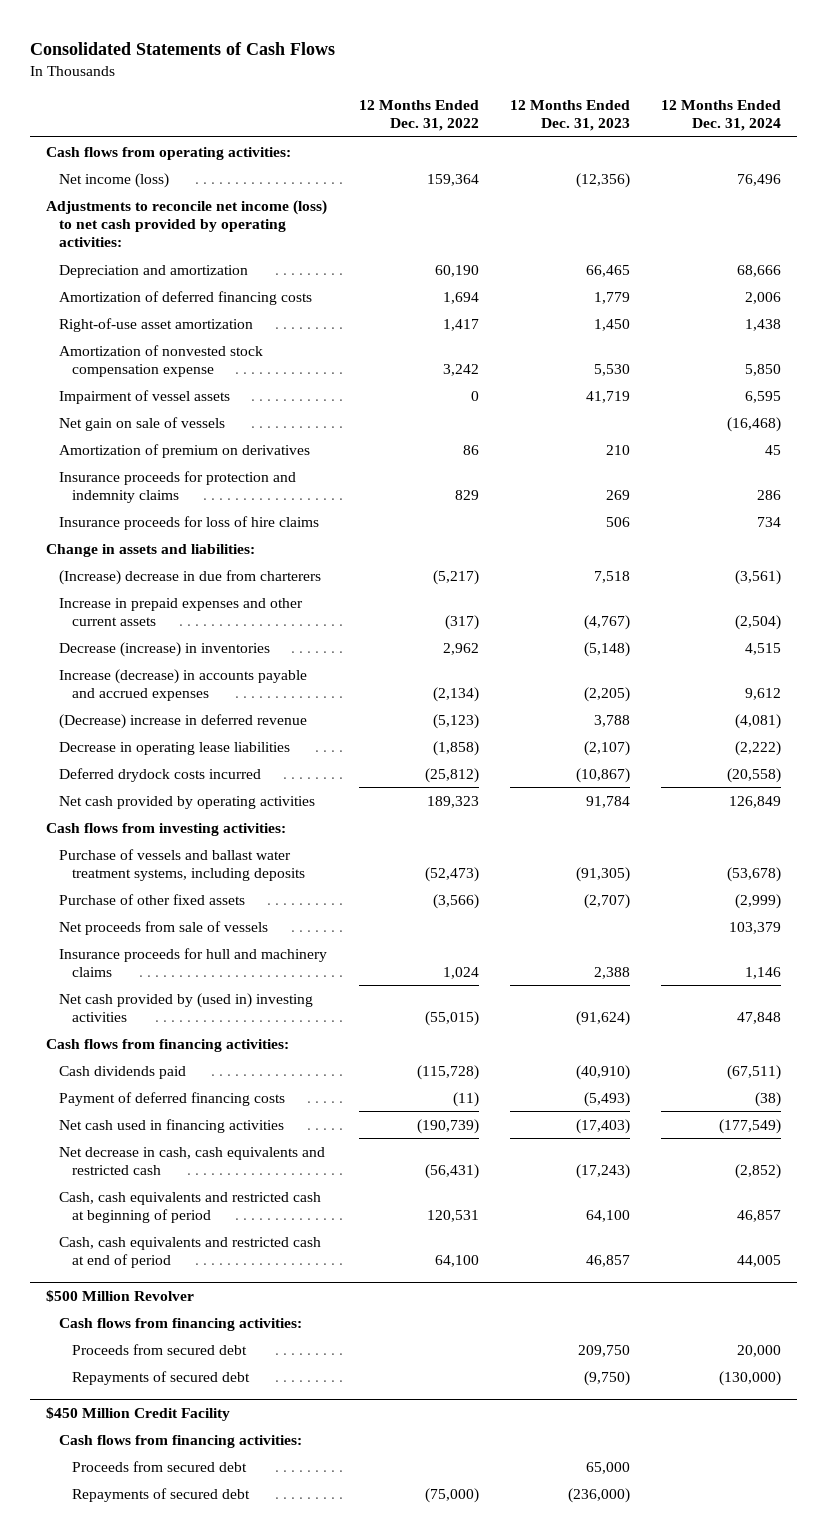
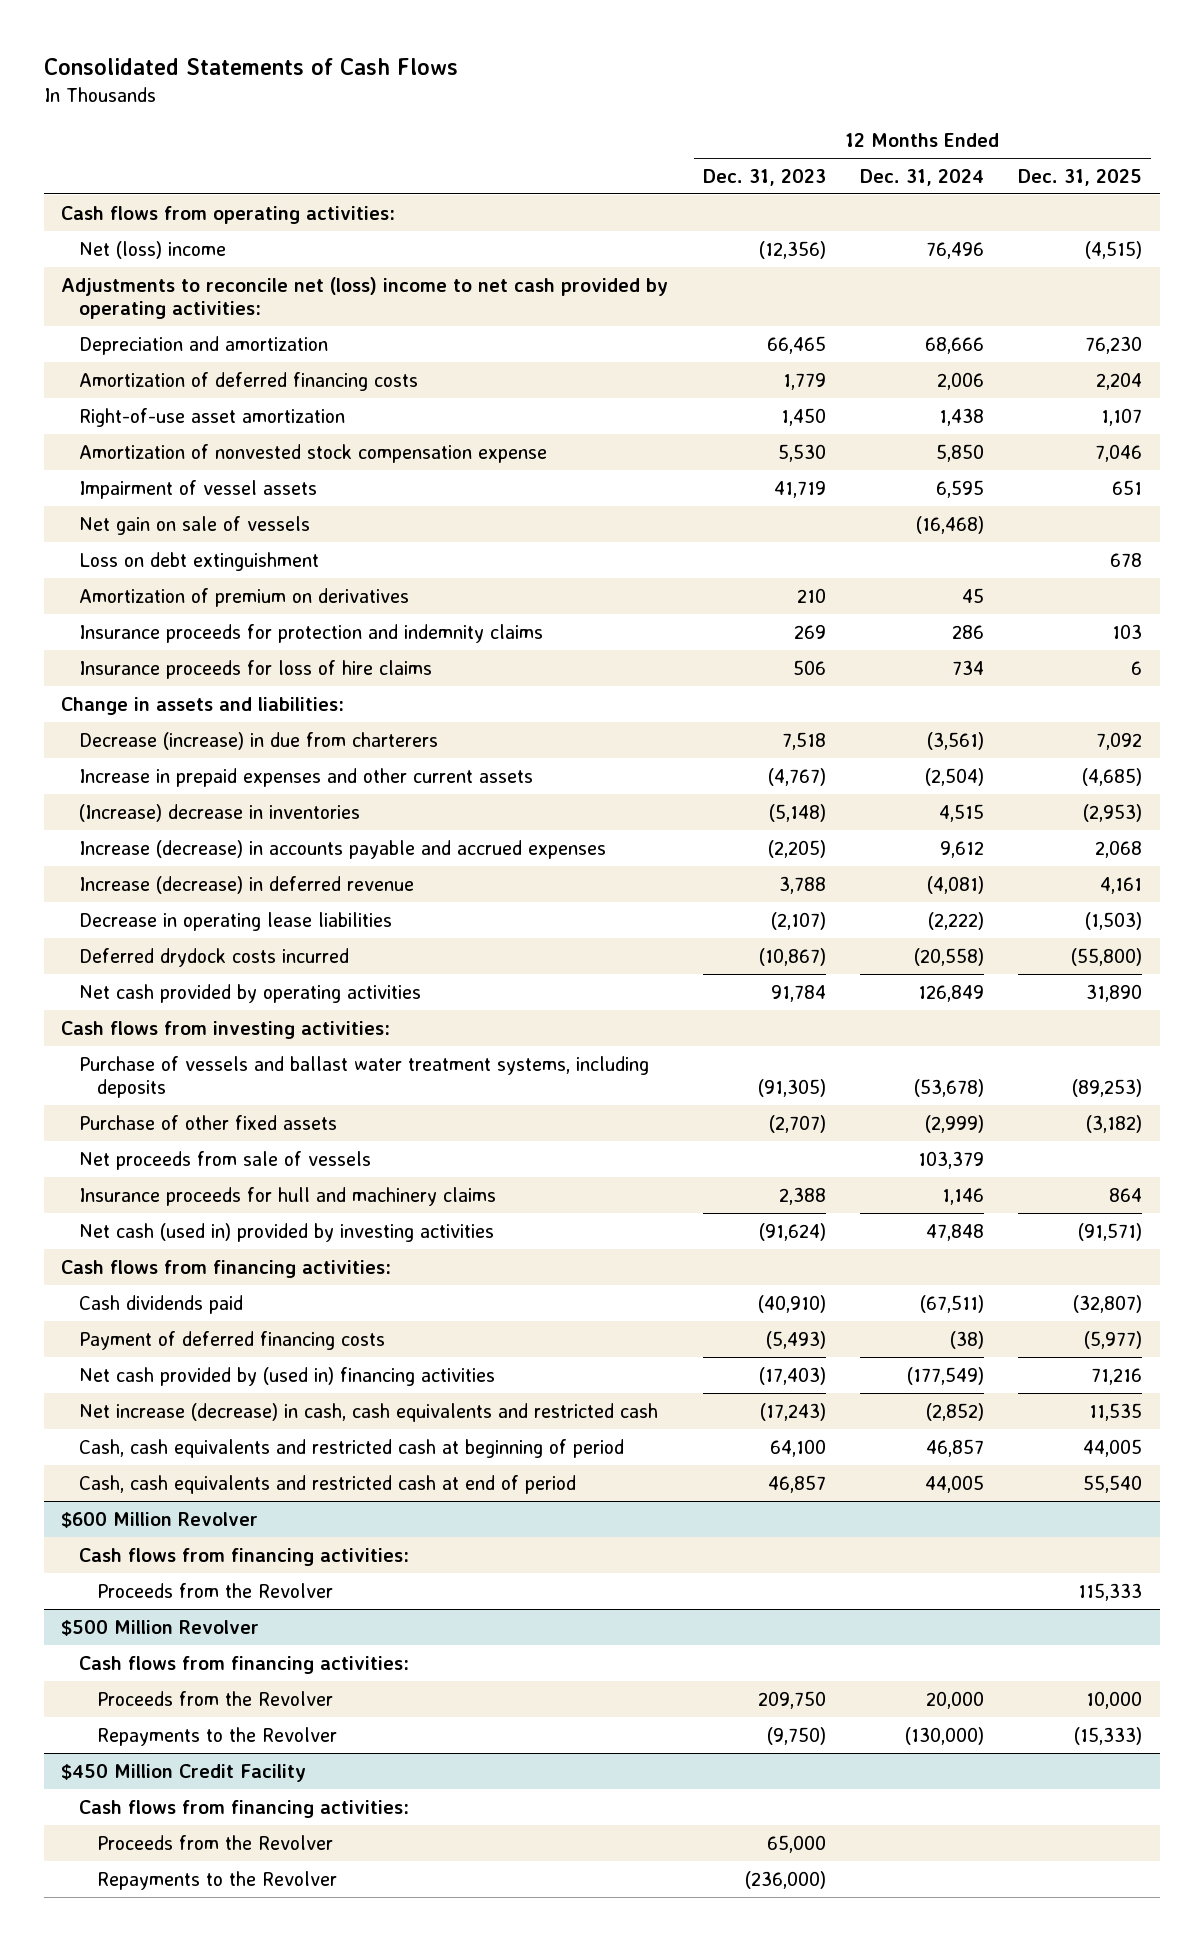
- | 12 Months Ended Dec. 31, 2022 | 12 Months Ended Dec. 31, 2023 | 12 Months Ended Dec. 31, 2024
+ | 12 Months Ended Dec. 31, 2023 | 12 Months Ended Dec. 31, 2024 | 12 Months Ended Dec. 31, 2025
- Net income (loss) | 159,364 | (12,356) | 76,496
- Adjustments to reconcile net income (loss) to net cash provided by operating activities:
+ Net (loss) income | (12,356) | 76,496 | (4,515)
+ Adjustments to reconcile net (loss) income to net cash provided by operating activities:
+ Loss on debt extinguishment | | | 678
- (Increase) decrease in due from charterers | (5,217) | 7,518 | (3,561)
+ Decrease (increase) in due from charterers | 7,518 | (3,561) | 7,092
- Decrease (increase) in inventories | 2,962 | (5,148) | 4,515
+ (Increase) decrease in inventories | (5,148) | 4,515 | (2,953)
- (Decrease) increase in deferred revenue | (5,123) | 3,788 | (4,081)
+ Increase (decrease) in deferred revenue | 3,788 | (4,081) | 4,161
- Net cash provided by (used in) investing activities | (55,015) | (91,624) | 47,848
+ Net cash (used in) provided by investing activities | (91,624) | 47,848 | (91,571)
- Net cash used in financing activities | (190,739) | (17,403) | (177,549)
- Net decrease in cash, cash equivalents and restricted cash | (56,431) | (17,243) | (2,852)
+ Net cash provided by (used in) financing activities | (17,403) | (177,549) | 71,216
+ Net increase (decrease) in cash, cash equivalents and restricted cash | (17,243) | (2,852) | 11,535
+ $600 Million Revolver
+ Cash flows from financing activities:
+ Proceeds from the Revolver | | | 115,333
@ $500 Million Revolver
- Proceeds from secured debt | | 209,750 | 20,000
- Repayments of secured debt | | (9,750) | (130,000)
+ Proceeds from the Revolver | 209,750 | 20,000 | 10,000
+ Repayments to the Revolver | (9,750) | (130,000) | (15,333)
@ $450 Million Credit Facility
- Proceeds from secured debt | | 65,000 |
- Repayments of secured debt | (75,000) | (236,000) |
+ Proceeds from the Revolver | 65,000 | |
+ Repayments to the Revolver | (236,000) | |

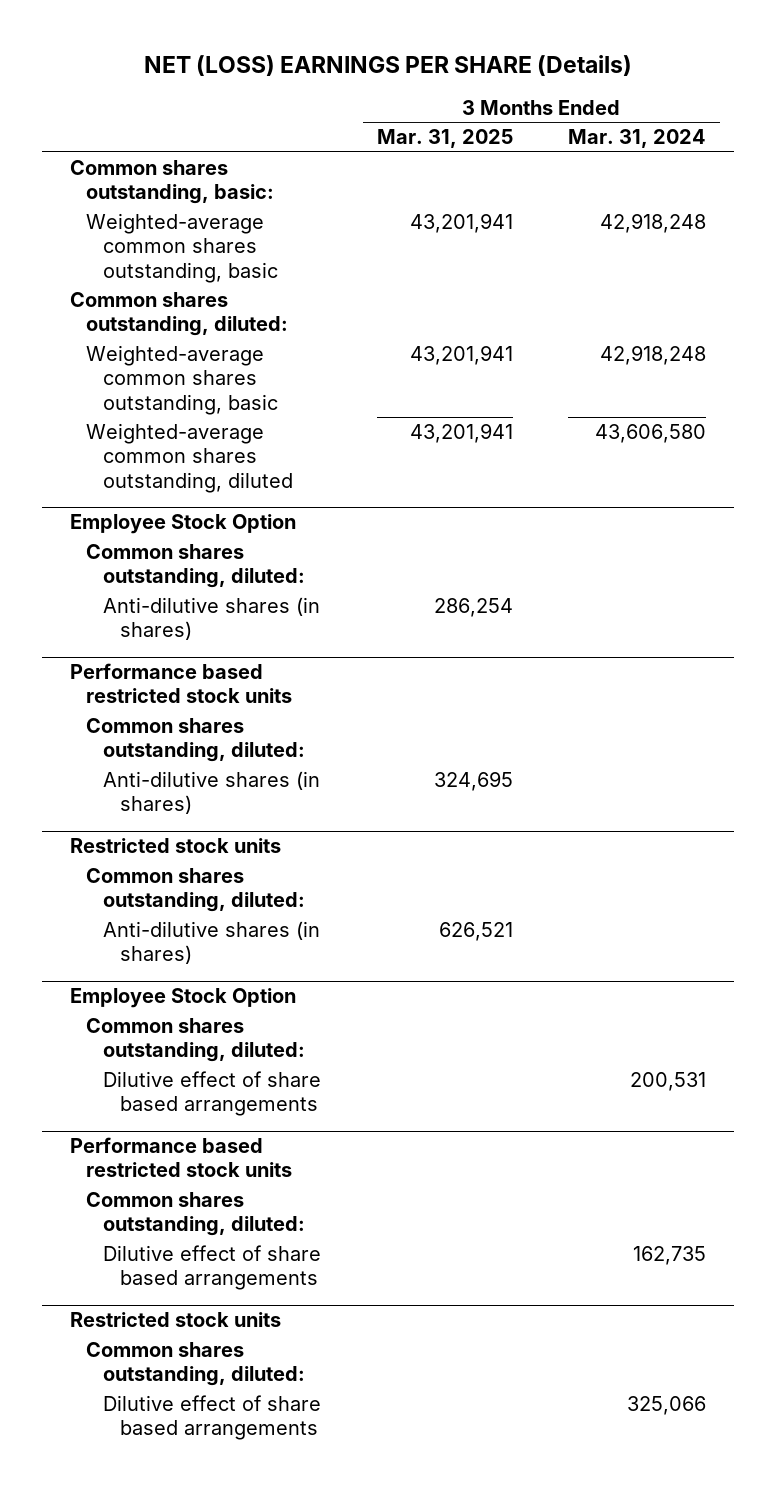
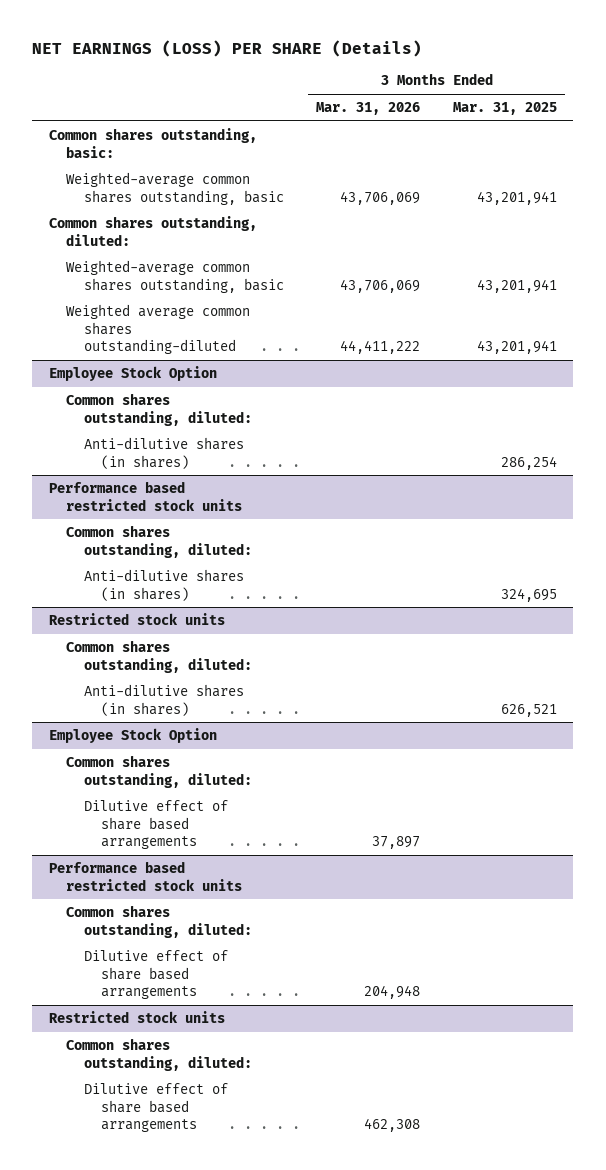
- NET (LOSS) EARNINGS PER SHARE (Details)
+ NET EARNINGS (LOSS) PER SHARE (Details)
- | 3 Months Ended Mar. 31, 2025 | 3 Months Ended Mar. 31, 2024
+ | 3 Months Ended Mar. 31, 2026 | 3 Months Ended Mar. 31, 2025
- Weighted-average common shares outstanding, diluted | 43,201,941 | 43,606,580
+ Weighted average common shares outstanding-diluted | 44,411,222 | 43,201,941

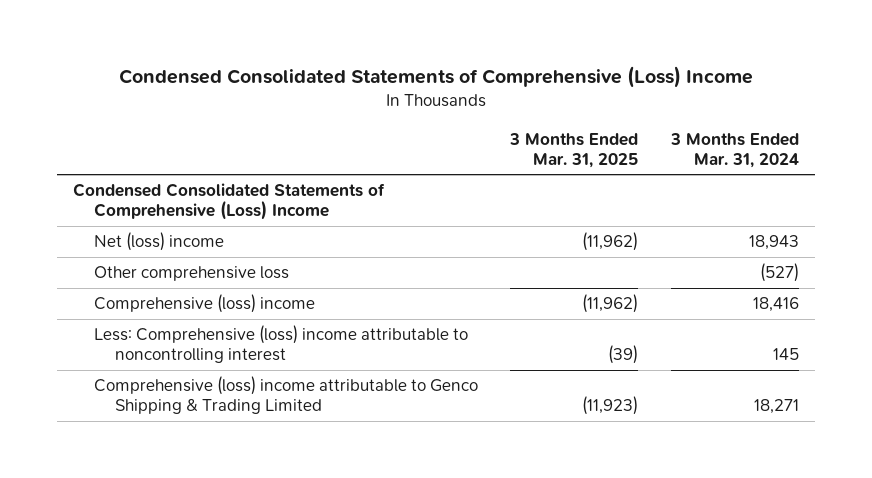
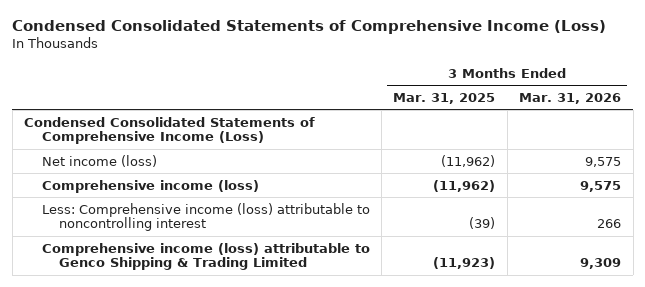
- Condensed Consolidated Statements of Comprehensive (Loss) Income
+ Condensed Consolidated Statements of Comprehensive Income (Loss)
- | 3 Months Ended Mar. 31, 2025 | 3 Months Ended Mar. 31, 2024
+ | 3 Months Ended Mar. 31, 2025 | 3 Months Ended Mar. 31, 2026
- Condensed Consolidated Statements of Comprehensive (Loss) Income
- Net (loss) income | (11,962) | 18,943
- Other comprehensive loss | | (527)
- Comprehensive (loss) income | (11,962) | 18,416
- Less: Comprehensive (loss) income attributable to noncontrolling interest | (39) | 145
- Comprehensive (loss) income attributable to Genco Shipping & Trading Limited | (11,923) | 18,271
+ Condensed Consolidated Statements of Comprehensive Income (Loss)
+ Net income (loss) | (11,962) | 9,575
+ Comprehensive income (loss) | (11,962) | 9,575
+ Less: Comprehensive income (loss) attributable to noncontrolling interest | (39) | 266
+ Comprehensive income (loss) attributable to Genco Shipping & Trading Limited | (11,923) | 9,309

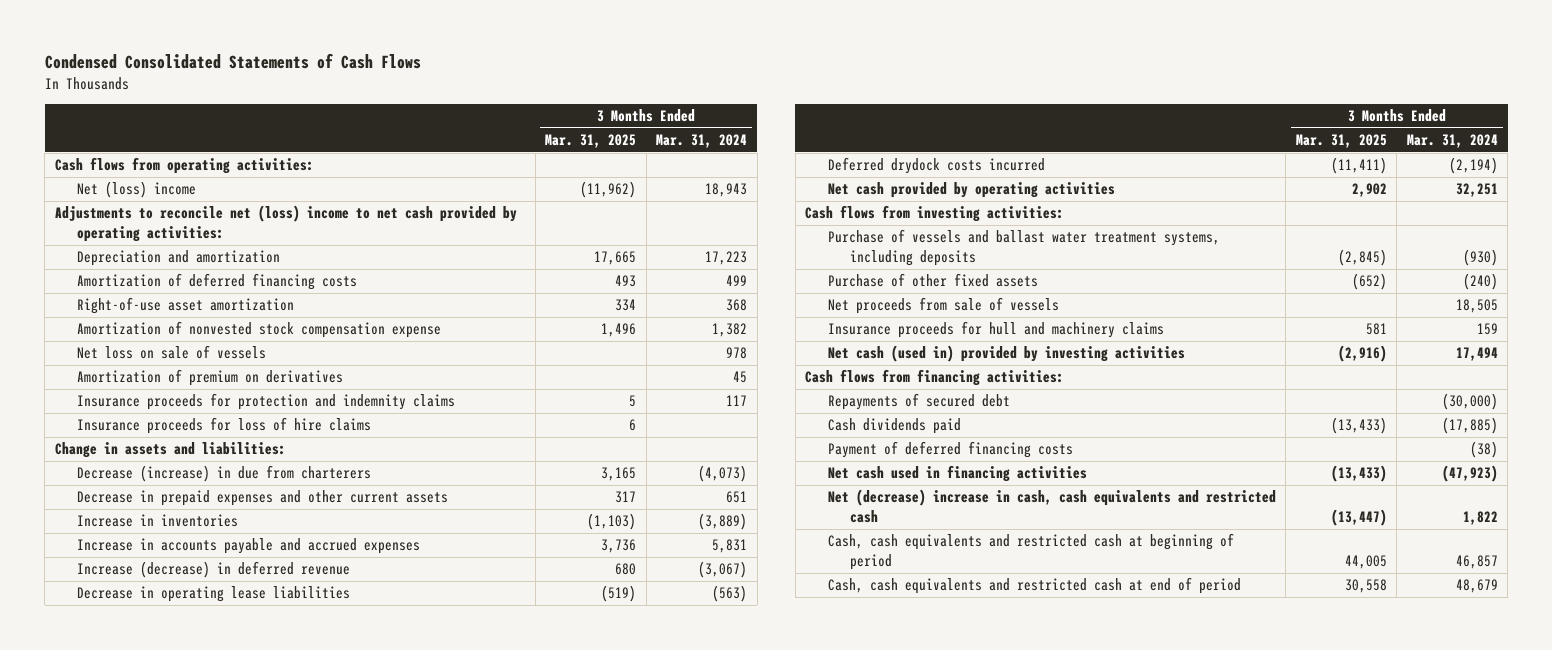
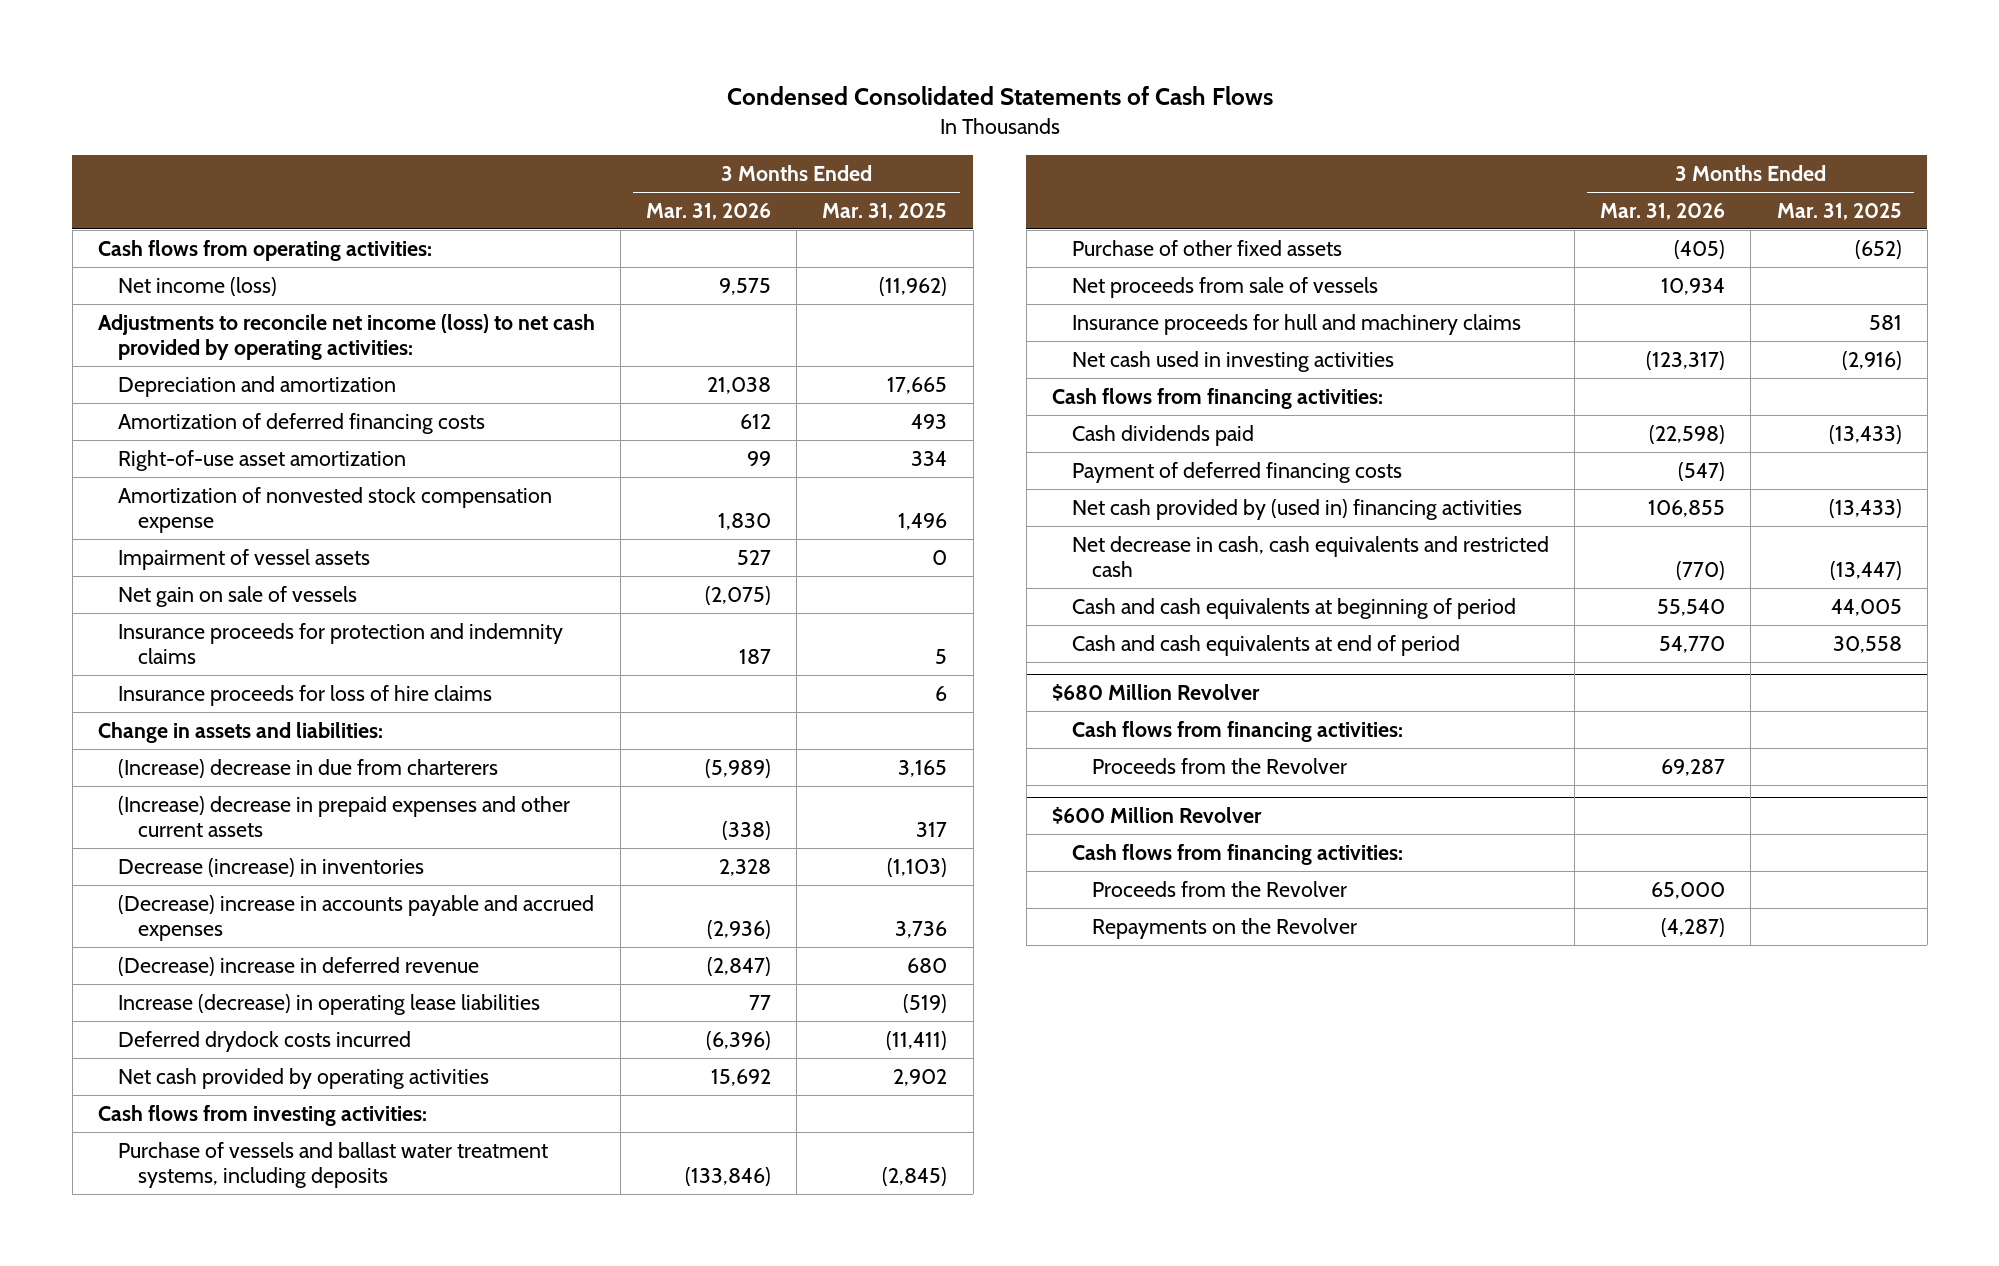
- | 3 Months Ended Mar. 31, 2025 | 3 Months Ended Mar. 31, 2024
+ | 3 Months Ended Mar. 31, 2026 | 3 Months Ended Mar. 31, 2025
- Net (loss) income | (11,962) | 18,943
- Adjustments to reconcile net (loss) income to net cash provided by operating activities:
+ Net income (loss) | 9,575 | (11,962)
+ Adjustments to reconcile net income (loss) to net cash provided by operating activities:
- Net loss on sale of vessels | | 978
- Amortization of premium on derivatives | | 45
+ Impairment of vessel assets | 527 | 0
+ Net gain on sale of vessels | (2,075) |
- Decrease (increase) in due from charterers | 3,165 | (4,073)
- Decrease in prepaid expenses and other current assets | 317 | 651
- Increase in inventories | (1,103) | (3,889)
- Increase in accounts payable and accrued expenses | 3,736 | 5,831
- Increase (decrease) in deferred revenue | 680 | (3,067)
- Decrease in operating lease liabilities | (519) | (563)
+ (Increase) decrease in due from charterers | (5,989) | 3,165
+ (Increase) decrease in prepaid expenses and other current assets | (338) | 317
+ Decrease (increase) in inventories | 2,328 | (1,103)
+ (Decrease) increase in accounts payable and accrued expenses | (2,936) | 3,736
+ (Decrease) increase in deferred revenue | (2,847) | 680
+ Increase (decrease) in operating lease liabilities | 77 | (519)
- Net cash (used in) provided by investing activities | (2,916) | 17,494
+ Net cash used in investing activities | (123,317) | (2,916)
- Repayments of secured debt | | (30,000)
- Net cash used in financing activities | (13,433) | (47,923)
- Net (decrease) increase in cash, cash equivalents and restricted cash | (13,447) | 1,822
- Cash, cash equivalents and restricted cash at beginning of period | 44,005 | 46,857
- Cash, cash equivalents and restricted cash at end of period | 30,558 | 48,679
+ Net cash provided by (used in) financing activities | 106,855 | (13,433)
+ Net decrease in cash, cash equivalents and restricted cash | (770) | (13,447)
+ Cash and cash equivalents at beginning of period | 55,540 | 44,005
+ Cash and cash equivalents at end of period | 54,770 | 30,558
+ $680 Million Revolver
+ Cash flows from financing activities:
+ Proceeds from the Revolver | 69,287 |
+ $600 Million Revolver
+ Cash flows from financing activities:
+ Proceeds from the Revolver | 65,000 |
+ Repayments on the Revolver | (4,287) |

